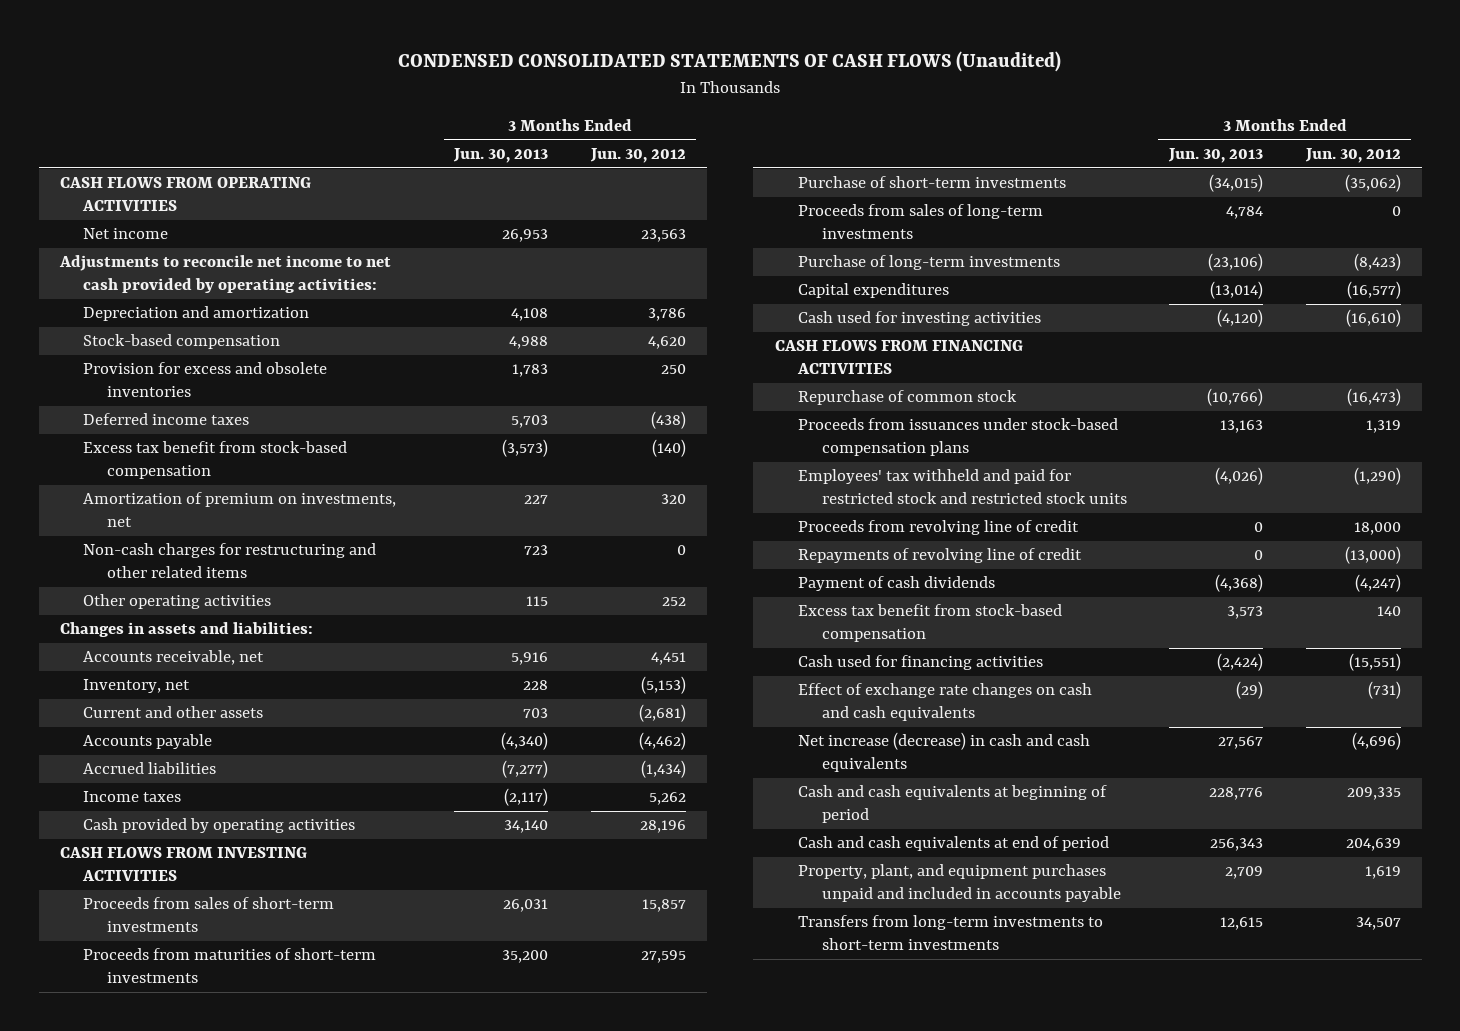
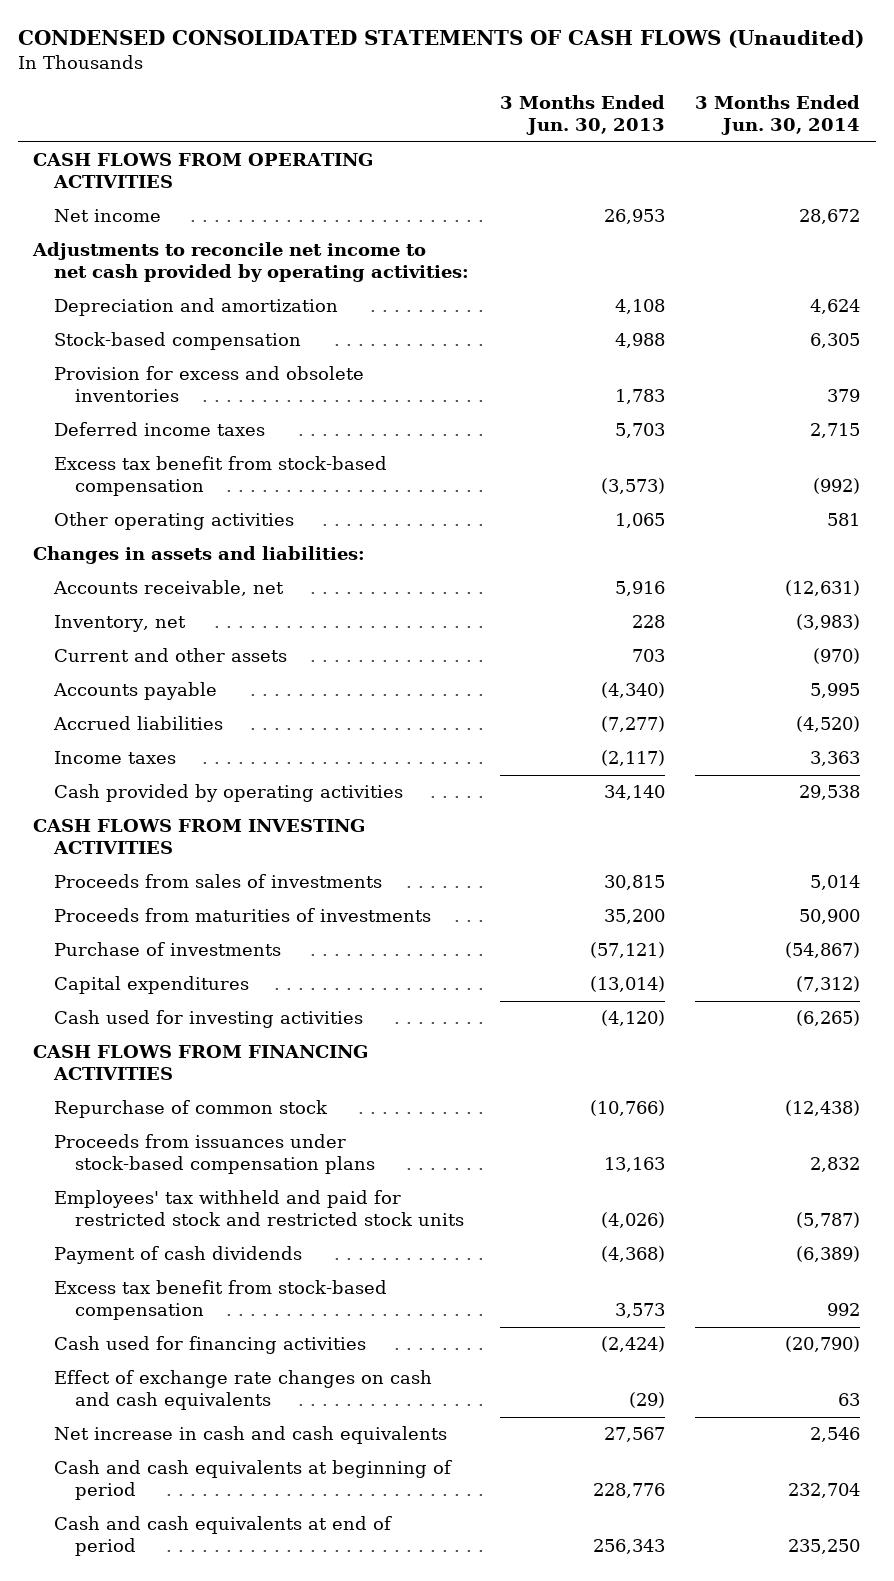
- | 3 Months Ended Jun. 30, 2013 | 3 Months Ended Jun. 30, 2012
+ | 3 Months Ended Jun. 30, 2013 | 3 Months Ended Jun. 30, 2014
- Amortization of premium on investments, net | 227 | 320
- Non-cash charges for restructuring and other related items | 723 | 0
- Other operating activities | 115 | 252
+ Other operating activities | 1,065 | 581
- Proceeds from sales of short-term investments | 26,031 | 15,857
- Proceeds from maturities of short-term investments | 35,200 | 27,595
- Purchase of short-term investments | (34,015) | (35,062)
- Proceeds from sales of long-term investments | 4,784 | 0
- Purchase of long-term investments | (23,106) | (8,423)
+ Proceeds from sales of investments | 30,815 | 5,014
+ Proceeds from maturities of investments | 35,200 | 50,900
+ Purchase of investments | (57,121) | (54,867)
- Proceeds from revolving line of credit | 0 | 18,000
- Repayments of revolving line of credit | 0 | (13,000)
- Net increase (decrease) in cash and cash equivalents | 27,567 | (4,696)
+ Net increase in cash and cash equivalents | 27,567 | 2,546
- Property, plant, and equipment purchases unpaid and included in accounts payable | 2,709 | 1,619
- Transfers from long-term investments to short-term investments | 12,615 | 34,507

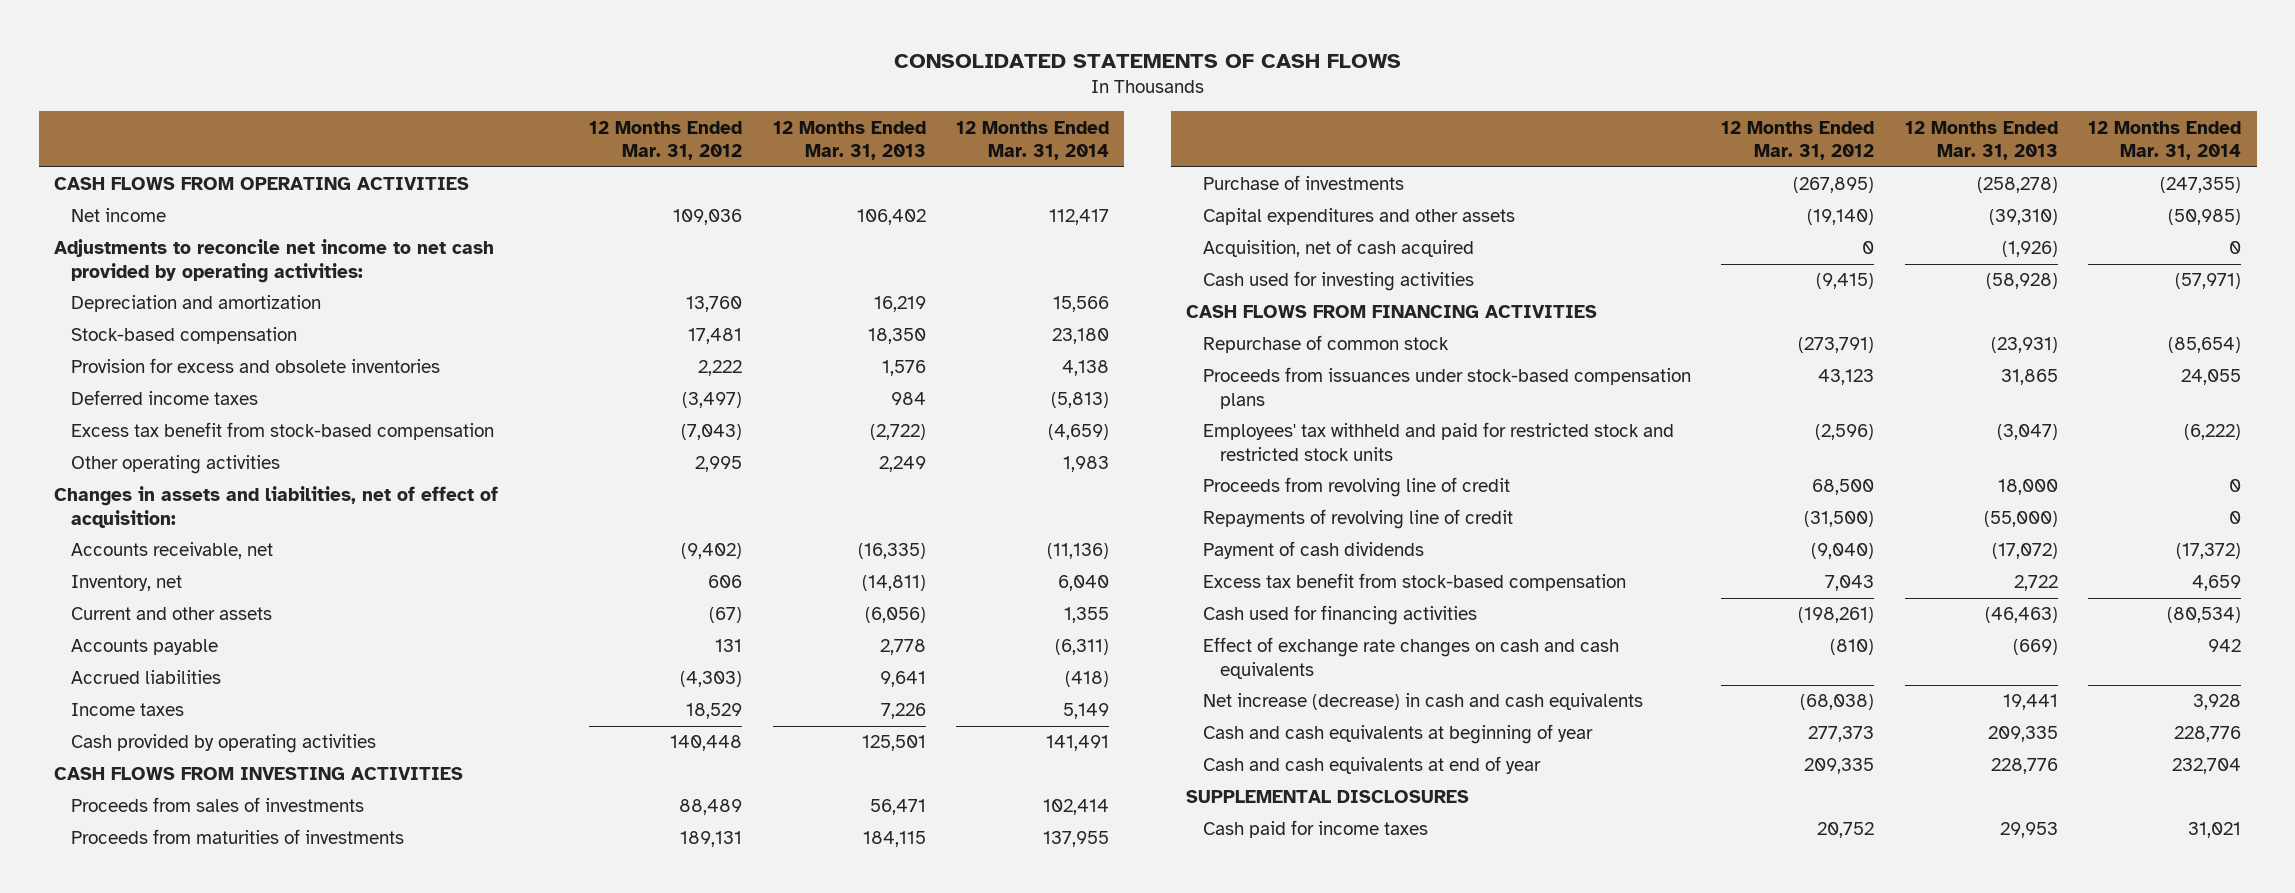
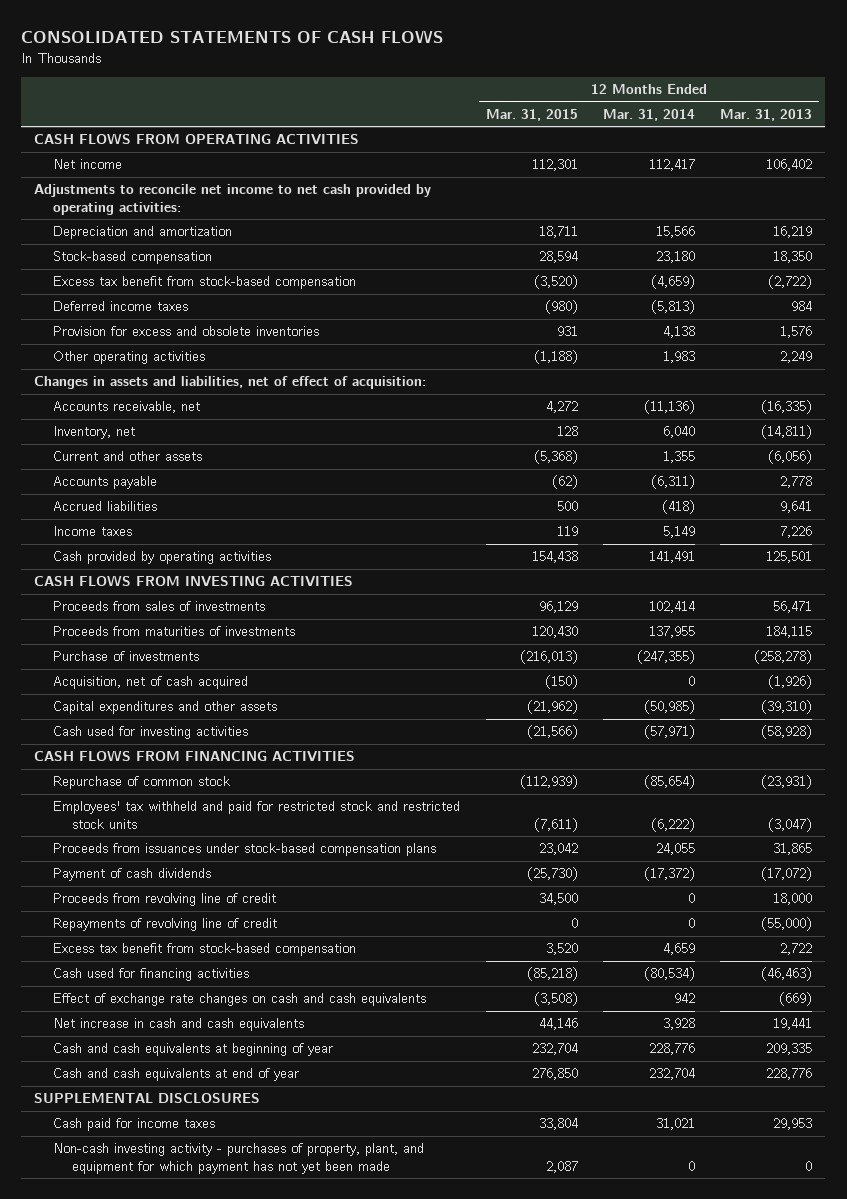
- | 12 Months Ended Mar. 31, 2012 | 12 Months Ended Mar. 31, 2013 | 12 Months Ended Mar. 31, 2014
+ | 12 Months Ended Mar. 31, 2015 | 12 Months Ended Mar. 31, 2014 | 12 Months Ended Mar. 31, 2013
moved down: Deferred income taxes | (980) | (5,813) | 984
moved down: Provision for excess and obsolete inventories | 931 | 4,138 | 1,576
moved down: Capital expenditures and other assets | (21,962) | (50,985) | (39,310)
moved down: Proceeds from issuances under stock-based compensation plans | 23,042 | 24,055 | 31,865
moved up: Payment of cash dividends | (25,730) | (17,372) | (17,072)
- Net increase (decrease) in cash and cash equivalents | (68,038) | 19,441 | 3,928
+ Net increase in cash and cash equivalents | 44,146 | 3,928 | 19,441
+ Non-cash investing activity - purchases of property, plant, and equipment for which payment has not yet been made | 2,087 | 0 | 0

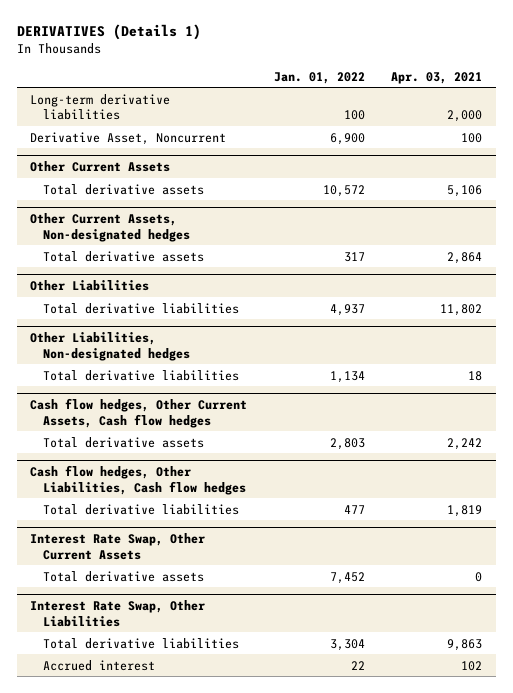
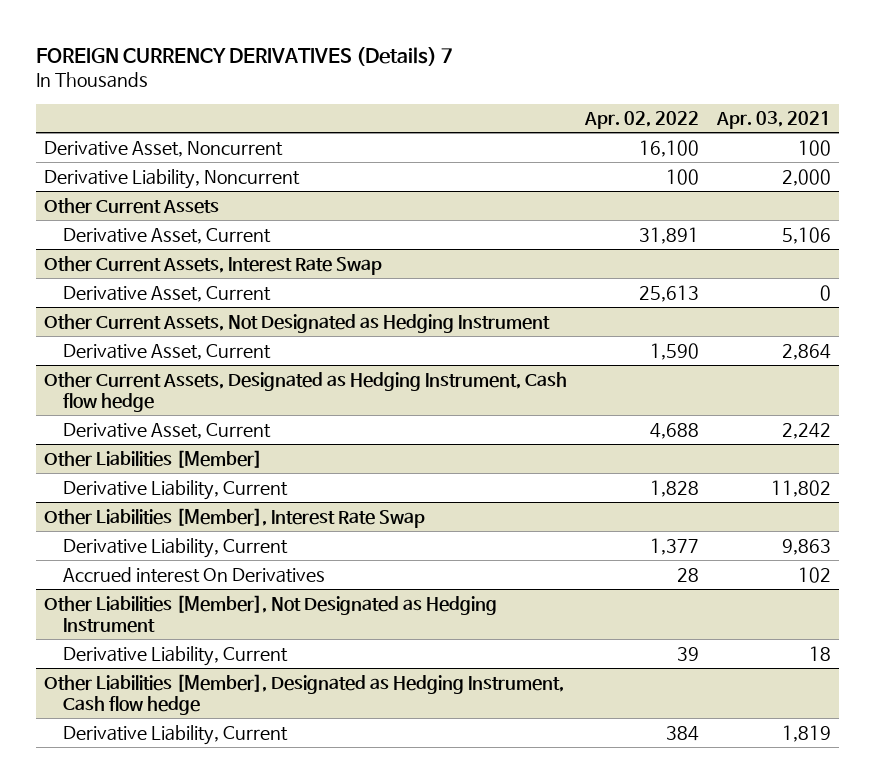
- DERIVATIVES (Details 1)
+ FOREIGN CURRENCY DERIVATIVES (Details) 7
- | Jan. 01, 2022 | Apr. 03, 2021
+ | Apr. 02, 2022 | Apr. 03, 2021
- Long-term derivative liabilities | 100 | 2,000
+ Derivative Liability, Noncurrent | 100 | 2,000
@ Other Current Assets
- Total derivative assets | 10,572 | 5,106
- Other Current Assets, Non-designated hedges
- Total derivative assets | 317 | 2,864
- Other Liabilities
- Total derivative liabilities | 4,937 | 11,802
- Other Liabilities, Non-designated hedges
- Total derivative liabilities | 1,134 | 18
- Cash flow hedges, Other Current Assets, Cash flow hedges
- Total derivative assets | 2,803 | 2,242
- Cash flow hedges, Other Liabilities, Cash flow hedges
- Total derivative liabilities | 477 | 1,819
- Interest Rate Swap, Other Current Assets
- Total derivative assets | 7,452 | 0
- Interest Rate Swap, Other Liabilities
- Total derivative liabilities | 3,304 | 9,863
- Accrued interest | 22 | 102
@ Other Current Assets
+ Derivative Asset, Current | 31,891 | 5,106
+ Other Current Assets, Interest Rate Swap
+ Derivative Asset, Current | 25,613 | 0
+ Other Current Assets, Not Designated as Hedging Instrument
+ Derivative Asset, Current | 1,590 | 2,864
+ Other Current Assets, Designated as Hedging Instrument, Cash flow hedge
+ Derivative Asset, Current | 4,688 | 2,242
+ Other Liabilities [Member]
+ Derivative Liability, Current | 1,828 | 11,802
+ Other Liabilities [Member], Interest Rate Swap
+ Derivative Liability, Current | 1,377 | 9,863
+ Accrued interest On Derivatives | 28 | 102
+ Other Liabilities [Member], Not Designated as Hedging Instrument
+ Derivative Liability, Current | 39 | 18
+ Other Liabilities [Member], Designated as Hedging Instrument, Cash flow hedge
+ Derivative Liability, Current | 384 | 1,819

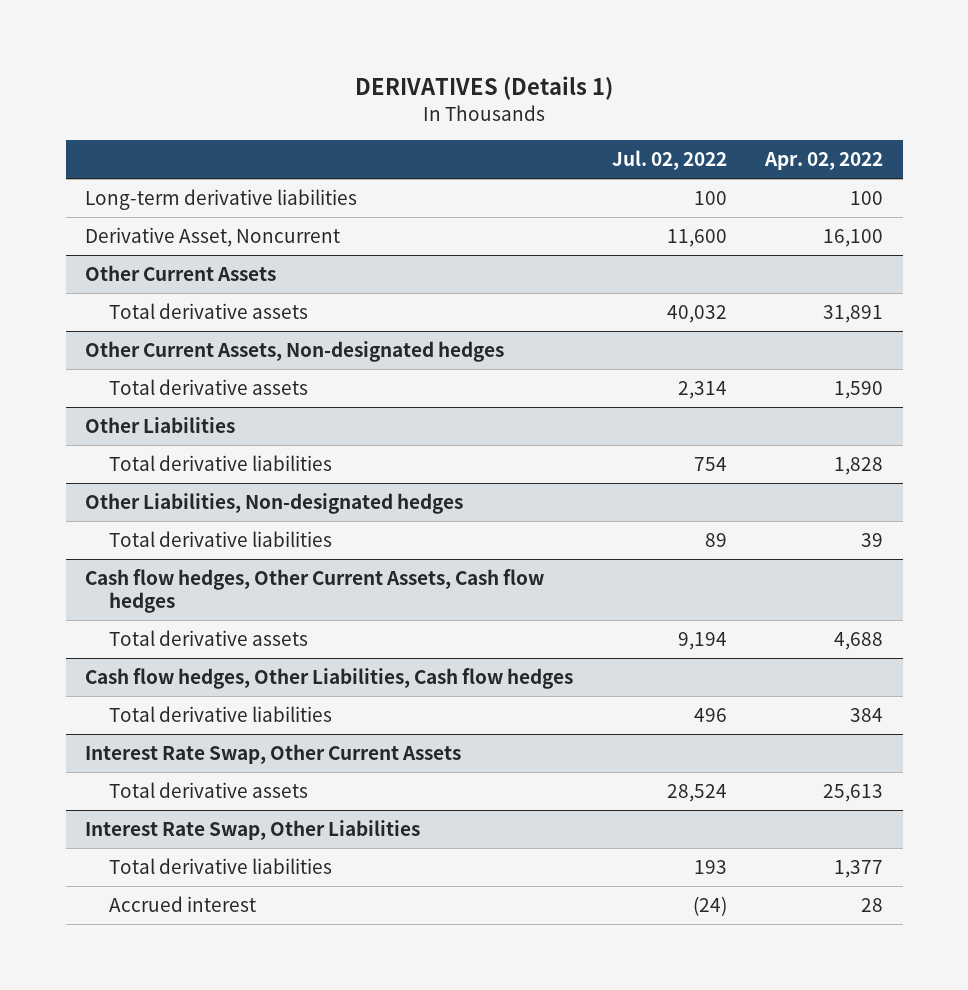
- FOREIGN CURRENCY DERIVATIVES (Details) 7
+ DERIVATIVES (Details 1)
- | Apr. 02, 2022 | Apr. 03, 2021
+ | Jul. 02, 2022 | Apr. 02, 2022
+ Long-term derivative liabilities | 100 | 100
- Derivative Liability, Noncurrent | 100 | 2,000
@ Other Current Assets
- Derivative Asset, Current | 31,891 | 5,106
- Other Current Assets, Interest Rate Swap
- Derivative Asset, Current | 25,613 | 0
- Other Current Assets, Not Designated as Hedging Instrument
- Derivative Asset, Current | 1,590 | 2,864
- Other Current Assets, Designated as Hedging Instrument, Cash flow hedge
- Derivative Asset, Current | 4,688 | 2,242
- Other Liabilities [Member]
- Derivative Liability, Current | 1,828 | 11,802
- Other Liabilities [Member], Interest Rate Swap
- Derivative Liability, Current | 1,377 | 9,863
- Accrued interest On Derivatives | 28 | 102
- Other Liabilities [Member], Not Designated as Hedging Instrument
- Derivative Liability, Current | 39 | 18
- Other Liabilities [Member], Designated as Hedging Instrument, Cash flow hedge
- Derivative Liability, Current | 384 | 1,819
@ Other Current Assets
+ Total derivative assets | 40,032 | 31,891
+ Other Current Assets, Non-designated hedges
+ Total derivative assets | 2,314 | 1,590
+ Other Liabilities
+ Total derivative liabilities | 754 | 1,828
+ Other Liabilities, Non-designated hedges
+ Total derivative liabilities | 89 | 39
+ Cash flow hedges, Other Current Assets, Cash flow hedges
+ Total derivative assets | 9,194 | 4,688
+ Cash flow hedges, Other Liabilities, Cash flow hedges
+ Total derivative liabilities | 496 | 384
+ Interest Rate Swap, Other Current Assets
+ Total derivative assets | 28,524 | 25,613
+ Interest Rate Swap, Other Liabilities
+ Total derivative liabilities | 193 | 1,377
+ Accrued interest | (24) | 28

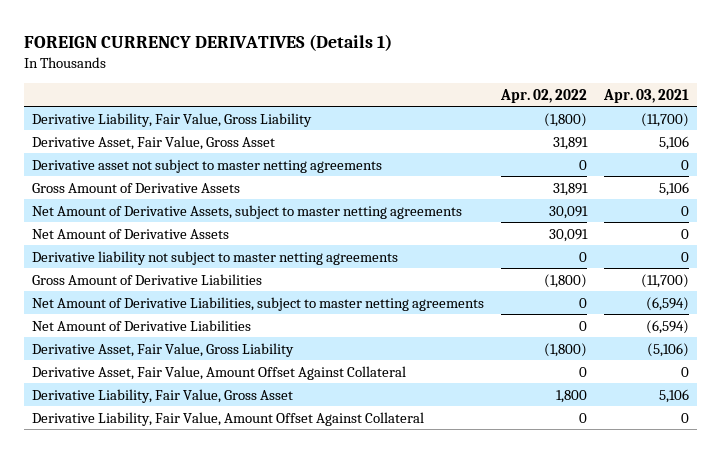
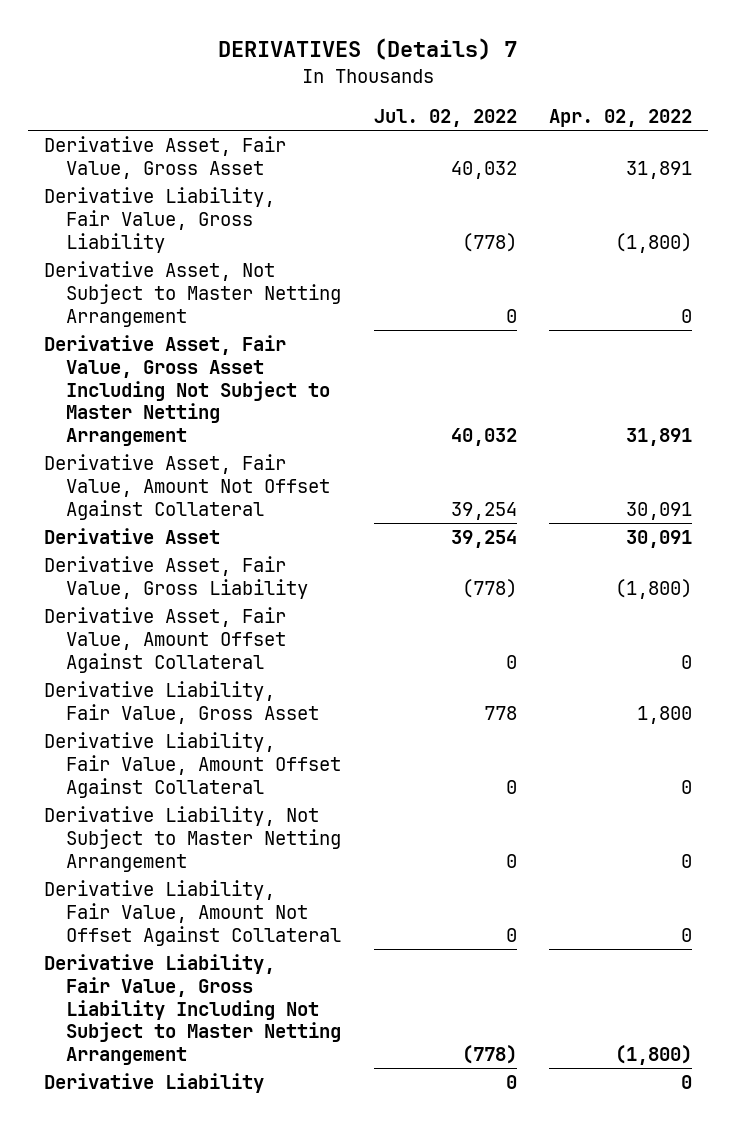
- FOREIGN CURRENCY DERIVATIVES (Details 1)
+ DERIVATIVES (Details) 7
- | Apr. 02, 2022 | Apr. 03, 2021
+ | Jul. 02, 2022 | Apr. 02, 2022
- Derivative asset not subject to master netting agreements | 0 | 0
- Gross Amount of Derivative Assets | 31,891 | 5,106
- Net Amount of Derivative Assets, subject to master netting agreements | 30,091 | 0
- Net Amount of Derivative Assets | 30,091 | 0
- Derivative liability not subject to master netting agreements | 0 | 0
- Gross Amount of Derivative Liabilities | (1,800) | (11,700)
- Net Amount of Derivative Liabilities, subject to master netting agreements | 0 | (6,594)
- Net Amount of Derivative Liabilities | 0 | (6,594)
moved down: Derivative Liability, Fair Value, Gross Liability | (778) | (1,800)
+ Derivative Asset, Not Subject to Master Netting Arrangement | 0 | 0
+ Derivative Asset, Fair Value, Gross Asset Including Not Subject to Master Netting Arrangement | 40,032 | 31,891
+ Derivative Asset, Fair Value, Amount Not Offset Against Collateral | 39,254 | 30,091
+ Derivative Asset | 39,254 | 30,091
+ Derivative Liability, Not Subject to Master Netting Arrangement | 0 | 0
+ Derivative Liability, Fair Value, Amount Not Offset Against Collateral | 0 | 0
+ Derivative Liability, Fair Value, Gross Liability Including Not Subject to Master Netting Arrangement | (778) | (1,800)
+ Derivative Liability | 0 | 0

